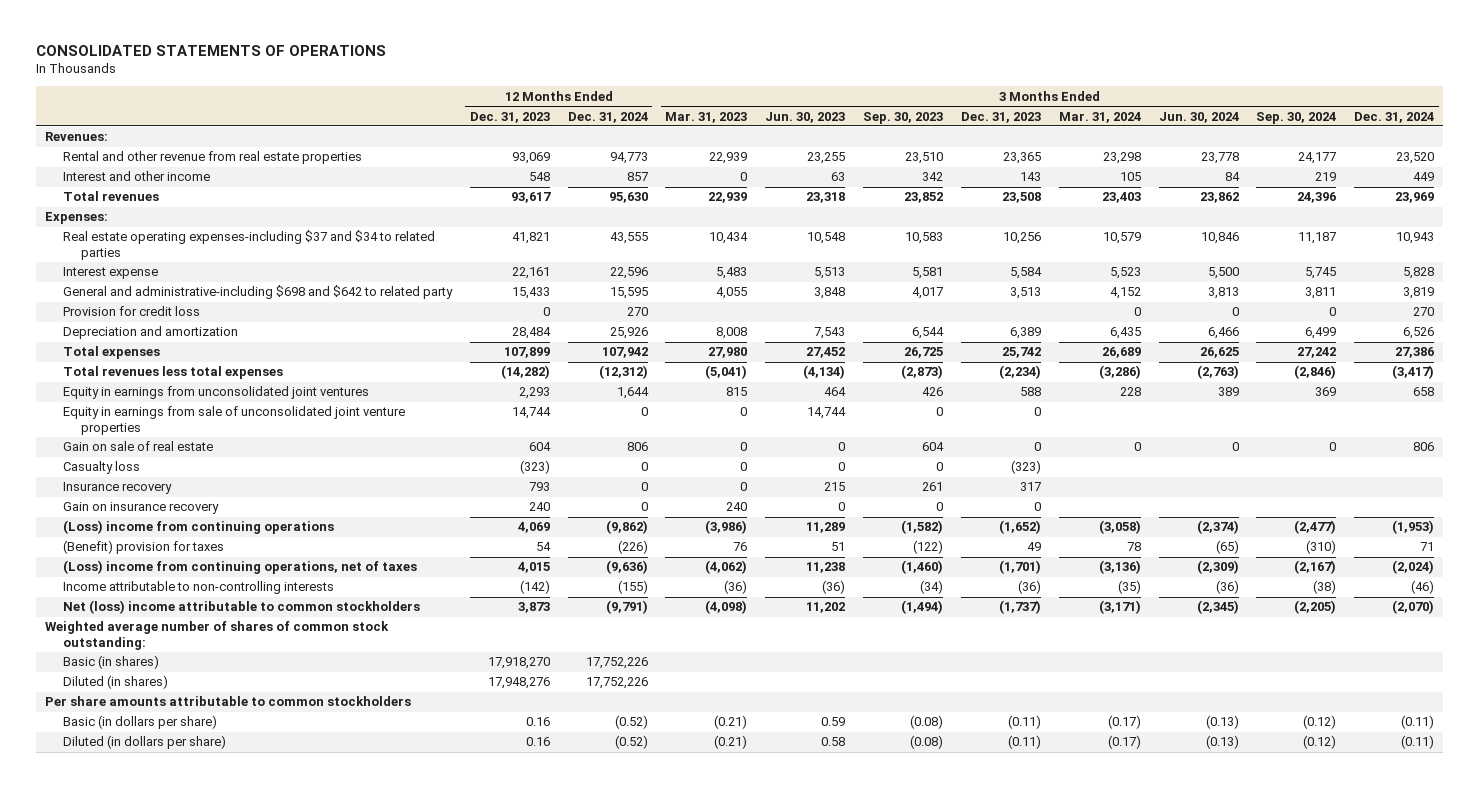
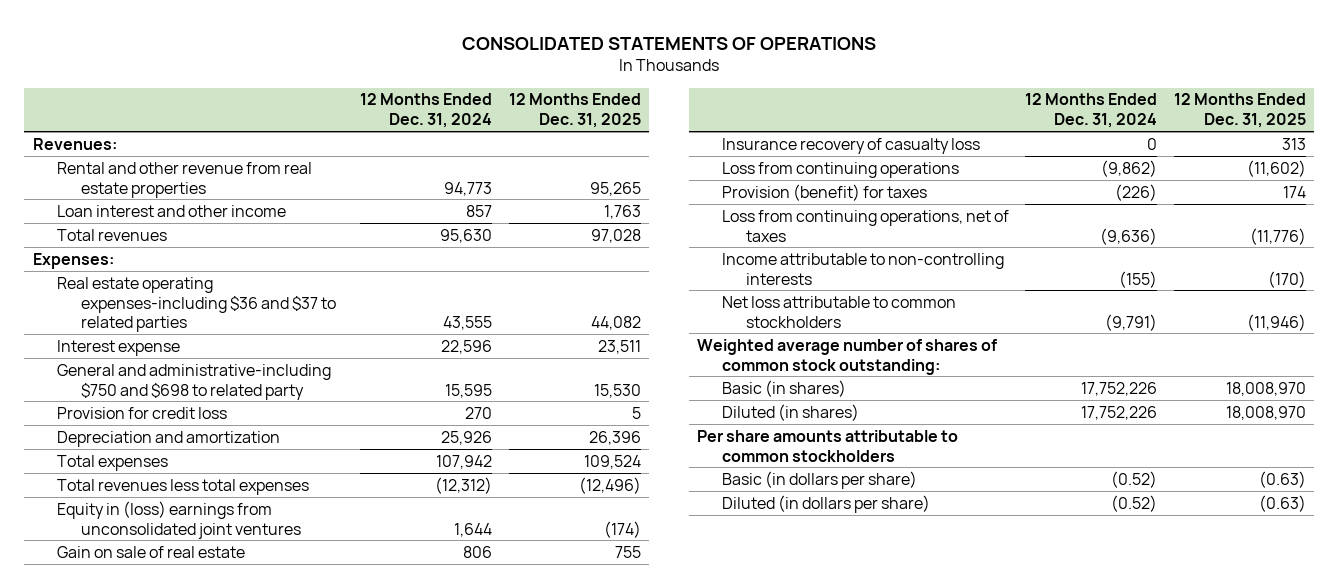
- | 12 Months Ended Dec. 31, 2023 | 12 Months Ended Dec. 31, 2024 | 3 Months Ended Mar. 31, 2023 | 3 Months Ended Jun. 30, 2023 | 3 Months Ended Sep. 30, 2023 | 3 Months Ended Dec. 31, 2023 | 3 Months Ended Mar. 31, 2024 | 3 Months Ended Jun. 30, 2024 | 3 Months Ended Sep. 30, 2024 | 3 Months Ended Dec. 31, 2024
+ | 12 Months Ended Dec. 31, 2024 | 12 Months Ended Dec. 31, 2025
- Interest and other income | 548 | 857 | 0 | 63 | 342 | 143 | 105 | 84 | 219 | 449
+ Loan interest and other income | 857 | 1,763
- Real estate operating expenses-including $37 and $34 to related parties | 41,821 | 43,555 | 10,434 | 10,548 | 10,583 | 10,256 | 10,579 | 10,846 | 11,187 | 10,943
+ Real estate operating expenses-including $36 and $37 to related parties | 43,555 | 44,082
- General and administrative-including $698 and $642 to related party | 15,433 | 15,595 | 4,055 | 3,848 | 4,017 | 3,513 | 4,152 | 3,813 | 3,811 | 3,819
+ General and administrative-including $750 and $698 to related party | 15,595 | 15,530
- Equity in earnings from unconsolidated joint ventures | 2,293 | 1,644 | 815 | 464 | 426 | 588 | 228 | 389 | 369 | 658
- Equity in earnings from sale of unconsolidated joint venture properties | 14,744 | 0 | 0 | 14,744 | 0 | 0 | | | |
+ Equity in (loss) earnings from unconsolidated joint ventures | 1,644 | (174)
- Casualty loss | (323) | 0 | 0 | 0 | 0 | (323) | | | |
- Insurance recovery | 793 | 0 | 0 | 215 | 261 | 317 | | | |
- Gain on insurance recovery | 240 | 0 | 240 | 0 | 0 | 0 | | | |
- (Loss) income from continuing operations | 4,069 | (9,862) | (3,986) | 11,289 | (1,582) | (1,652) | (3,058) | (2,374) | (2,477) | (1,953)
- (Benefit) provision for taxes | 54 | (226) | 76 | 51 | (122) | 49 | 78 | (65) | (310) | 71
- (Loss) income from continuing operations, net of taxes | 4,015 | (9,636) | (4,062) | 11,238 | (1,460) | (1,701) | (3,136) | (2,309) | (2,167) | (2,024)
+ Insurance recovery of casualty loss | 0 | 313
+ Loss from continuing operations | (9,862) | (11,602)
+ Provision (benefit) for taxes | (226) | 174
+ Loss from continuing operations, net of taxes | (9,636) | (11,776)
- Net (loss) income attributable to common stockholders | 3,873 | (9,791) | (4,098) | 11,202 | (1,494) | (1,737) | (3,171) | (2,345) | (2,205) | (2,070)
+ Net loss attributable to common stockholders | (9,791) | (11,946)

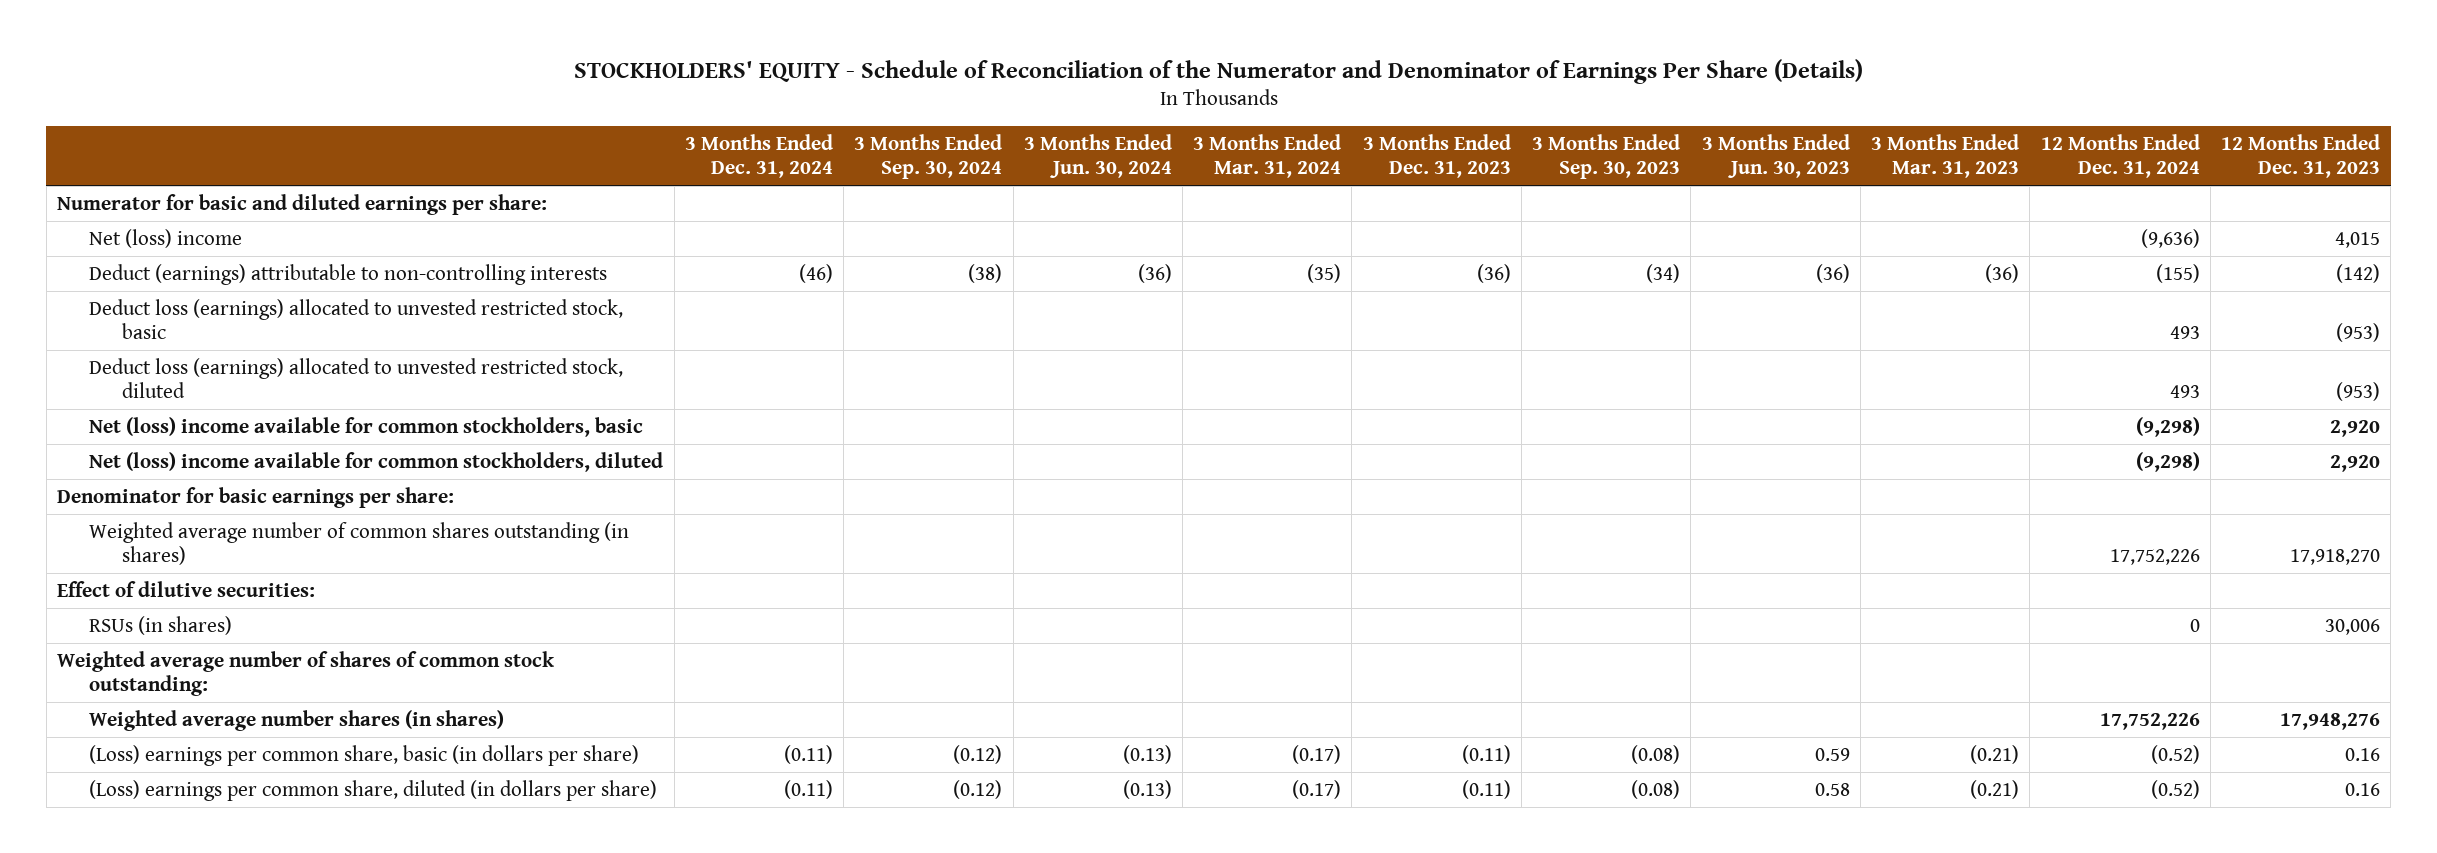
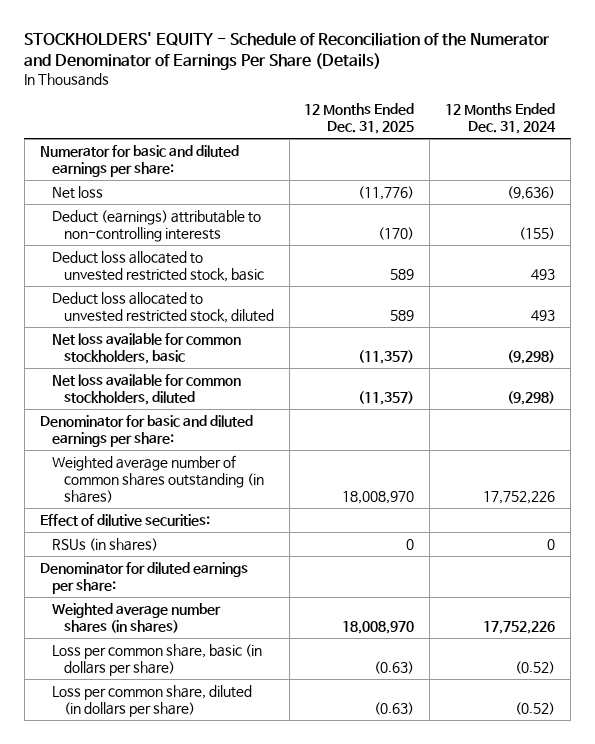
- | 3 Months Ended Dec. 31, 2024 | 3 Months Ended Sep. 30, 2024 | 3 Months Ended Jun. 30, 2024 | 3 Months Ended Mar. 31, 2024 | 3 Months Ended Dec. 31, 2023 | 3 Months Ended Sep. 30, 2023 | 3 Months Ended Jun. 30, 2023 | 3 Months Ended Mar. 31, 2023 | 12 Months Ended Dec. 31, 2024 | 12 Months Ended Dec. 31, 2023
+ | 12 Months Ended Dec. 31, 2025 | 12 Months Ended Dec. 31, 2024
- Net (loss) income | | | | | | | | | (9,636) | 4,015
+ Net loss | (11,776) | (9,636)
- Deduct loss (earnings) allocated to unvested restricted stock, basic | | | | | | | | | 493 | (953)
- Deduct loss (earnings) allocated to unvested restricted stock, diluted | | | | | | | | | 493 | (953)
- Net (loss) income available for common stockholders, basic | | | | | | | | | (9,298) | 2,920
- Net (loss) income available for common stockholders, diluted | | | | | | | | | (9,298) | 2,920
- Denominator for basic earnings per share:
+ Deduct loss allocated to unvested restricted stock, basic | 589 | 493
+ Deduct loss allocated to unvested restricted stock, diluted | 589 | 493
+ Net loss available for common stockholders, basic | (11,357) | (9,298)
+ Net loss available for common stockholders, diluted | (11,357) | (9,298)
+ Denominator for basic and diluted earnings per share:
- Weighted average number of shares of common stock outstanding:
+ Denominator for diluted earnings per share:
- (Loss) earnings per common share, basic (in dollars per share) | (0.11) | (0.12) | (0.13) | (0.17) | (0.11) | (0.08) | 0.59 | (0.21) | (0.52) | 0.16
- (Loss) earnings per common share, diluted (in dollars per share) | (0.11) | (0.12) | (0.13) | (0.17) | (0.11) | (0.08) | 0.58 | (0.21) | (0.52) | 0.16
+ Loss per common share, basic (in dollars per share) | (0.63) | (0.52)
+ Loss per common share, diluted (in dollars per share) | (0.63) | (0.52)

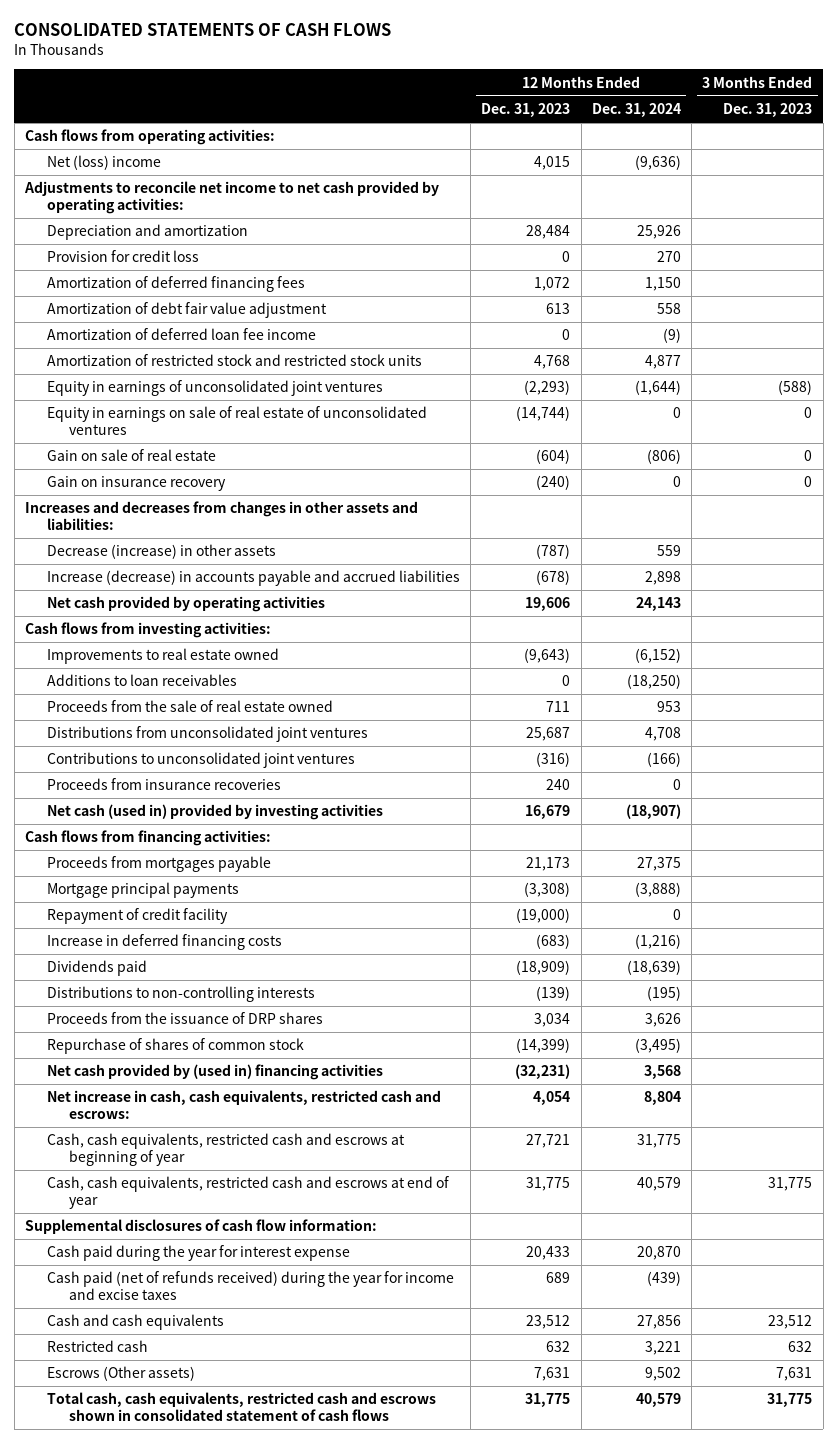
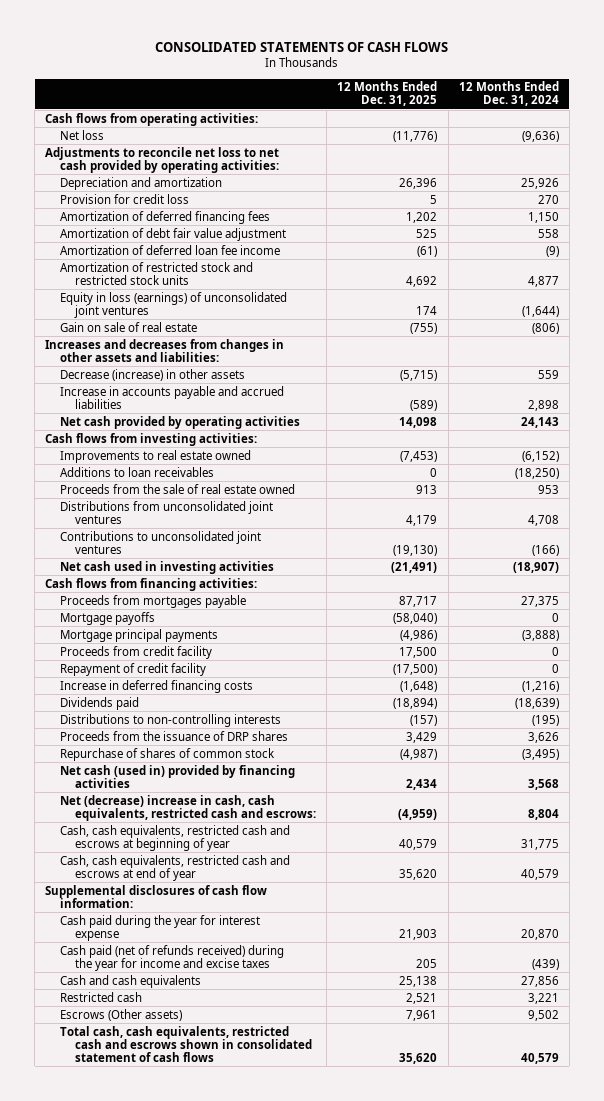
- | 12 Months Ended Dec. 31, 2023 | 12 Months Ended Dec. 31, 2024 | 3 Months Ended Dec. 31, 2023
+ | 12 Months Ended Dec. 31, 2025 | 12 Months Ended Dec. 31, 2024
- Net (loss) income | 4,015 | (9,636) |
- Adjustments to reconcile net income to net cash provided by operating activities:
+ Net loss | (11,776) | (9,636)
+ Adjustments to reconcile net loss to net cash provided by operating activities:
- Equity in earnings of unconsolidated joint ventures | (2,293) | (1,644) | (588)
- Equity in earnings on sale of real estate of unconsolidated ventures | (14,744) | 0 | 0
+ Equity in loss (earnings) of unconsolidated joint ventures | 174 | (1,644)
- Gain on insurance recovery | (240) | 0 | 0
- Increase (decrease) in accounts payable and accrued liabilities | (678) | 2,898 |
+ Increase in accounts payable and accrued liabilities | (589) | 2,898
- Proceeds from insurance recoveries | 240 | 0 |
- Net cash (used in) provided by investing activities | 16,679 | (18,907) |
+ Net cash used in investing activities | (21,491) | (18,907)
+ Mortgage payoffs | (58,040) | 0
+ Proceeds from credit facility | 17,500 | 0
- Net cash provided by (used in) financing activities | (32,231) | 3,568 |
- Net increase in cash, cash equivalents, restricted cash and escrows: | 4,054 | 8,804 |
+ Net cash (used in) provided by financing activities | 2,434 | 3,568
+ Net (decrease) increase in cash, cash equivalents, restricted cash and escrows: | (4,959) | 8,804

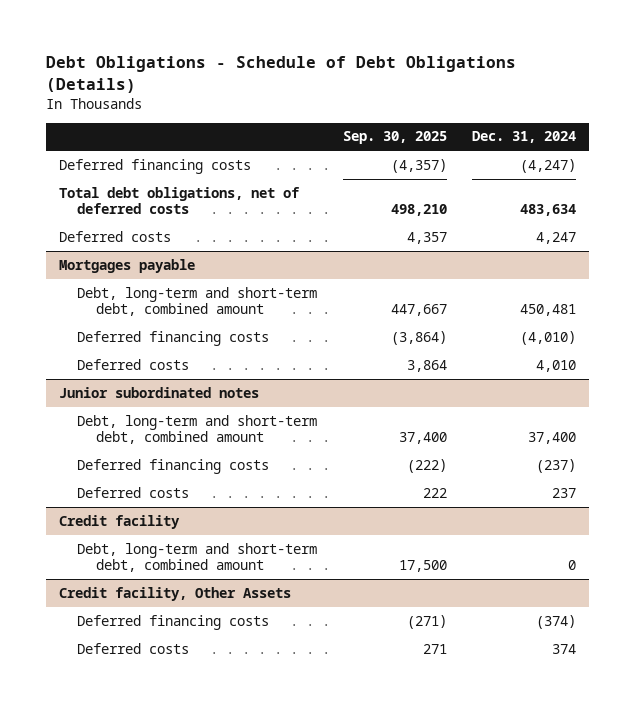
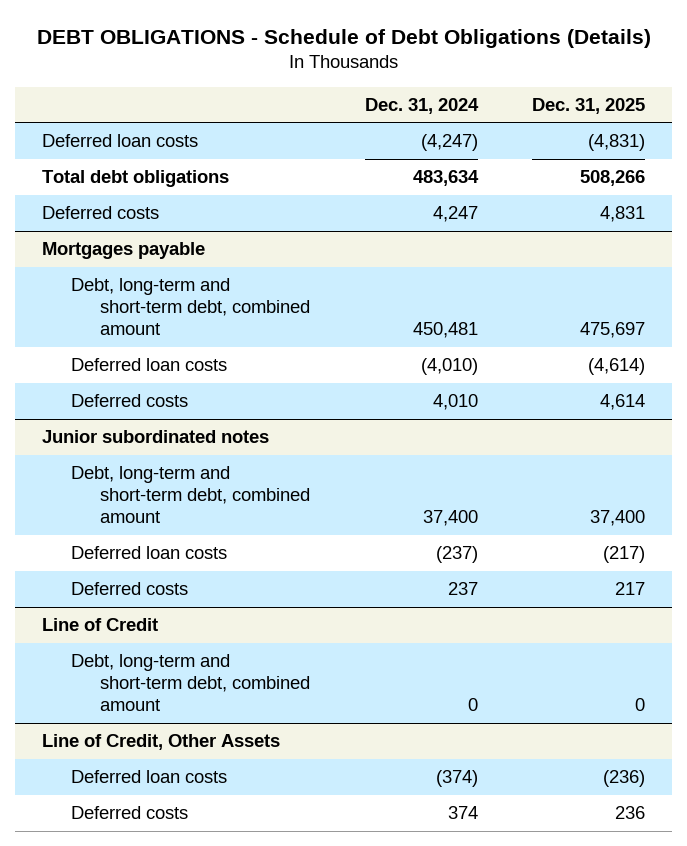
- Debt Obligations - Schedule of Debt Obligations (Details)
+ DEBT OBLIGATIONS - Schedule of Debt Obligations (Details)
- | Sep. 30, 2025 | Dec. 31, 2024
+ | Dec. 31, 2024 | Dec. 31, 2025
- Deferred financing costs | (4,357) | (4,247)
- Total debt obligations, net of deferred costs | 498,210 | 483,634
+ Deferred loan costs | (4,247) | (4,831)
+ Total debt obligations | 483,634 | 508,266
@ Mortgages payable
- Deferred financing costs | (3,864) | (4,010)
+ Deferred loan costs | (4,010) | (4,614)
@ Junior subordinated notes
- Deferred financing costs | (222) | (237)
+ Deferred loan costs | (237) | (217)
- Credit facility
+ Line of Credit
- Credit facility, Other Assets
- Deferred financing costs | (271) | (374)
+ Line of Credit, Other Assets
+ Deferred loan costs | (374) | (236)

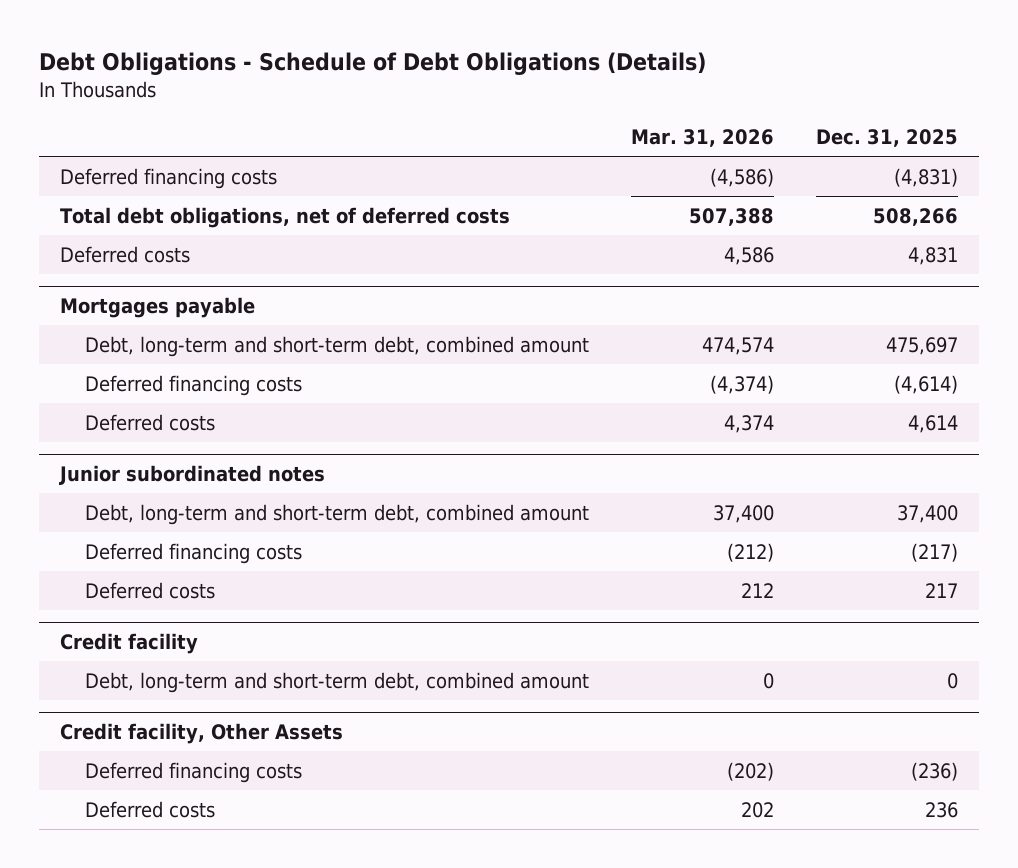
- DEBT OBLIGATIONS - Schedule of Debt Obligations (Details)
+ Debt Obligations - Schedule of Debt Obligations (Details)
- | Dec. 31, 2024 | Dec. 31, 2025
+ | Mar. 31, 2026 | Dec. 31, 2025
- Deferred loan costs | (4,247) | (4,831)
- Total debt obligations | 483,634 | 508,266
+ Deferred financing costs | (4,586) | (4,831)
+ Total debt obligations, net of deferred costs | 507,388 | 508,266
@ Mortgages payable
- Deferred loan costs | (4,010) | (4,614)
+ Deferred financing costs | (4,374) | (4,614)
@ Junior subordinated notes
- Deferred loan costs | (237) | (217)
+ Deferred financing costs | (212) | (217)
- Line of Credit
+ Credit facility
- Line of Credit, Other Assets
- Deferred loan costs | (374) | (236)
+ Credit facility, Other Assets
+ Deferred financing costs | (202) | (236)

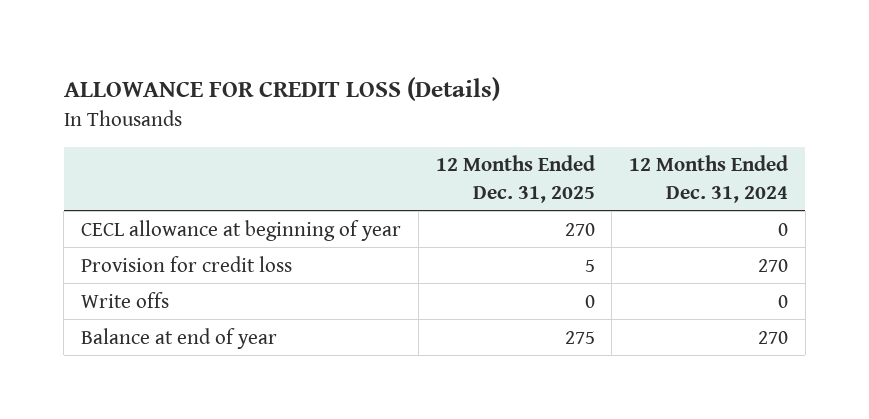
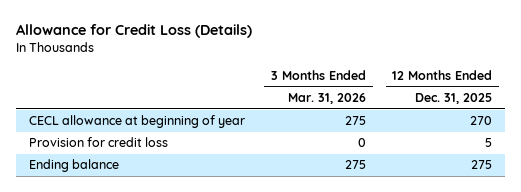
- ALLOWANCE FOR CREDIT LOSS (Details)
+ Allowance for Credit Loss (Details)
- | 12 Months Ended Dec. 31, 2025 | 12 Months Ended Dec. 31, 2024
+ | 3 Months Ended Mar. 31, 2026 | 12 Months Ended Dec. 31, 2025
- Write offs | 0 | 0
- Balance at end of year | 275 | 270
+ Ending balance | 275 | 275

